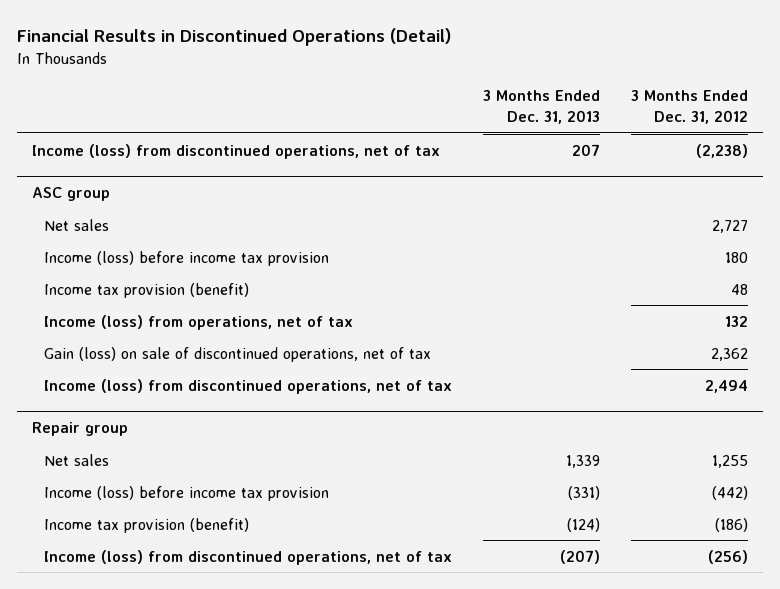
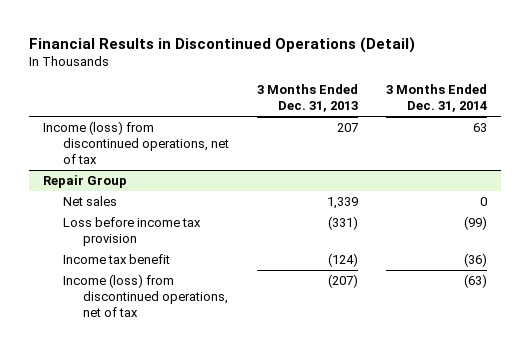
- | 3 Months Ended Dec. 31, 2013 | 3 Months Ended Dec. 31, 2012
+ | 3 Months Ended Dec. 31, 2013 | 3 Months Ended Dec. 31, 2014
- ASC group
- Net sales | | 2,727
- Income (loss) before income tax provision | | 180
- Income tax provision (benefit) | | 48
- Income (loss) from operations, net of tax | | 132
- Gain (loss) on sale of discontinued operations, net of tax | | 2,362
- Income (loss) from discontinued operations, net of tax | | 2,494
- Repair group
+ Repair Group
- Income (loss) before income tax provision | (331) | (442)
- Income tax provision (benefit) | (124) | (186)
+ Loss before income tax provision | (331) | (99)
+ Income tax benefit | (124) | (36)

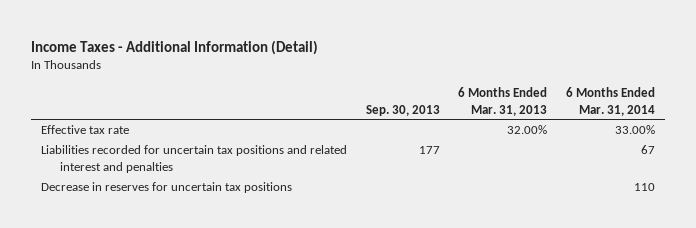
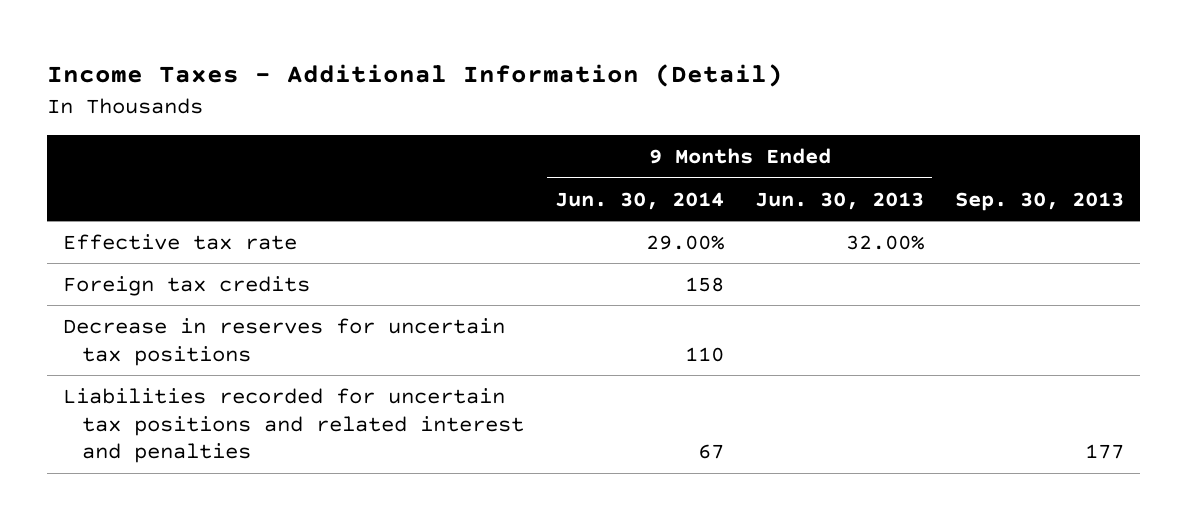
- | Sep. 30, 2013 | 6 Months Ended Mar. 31, 2013 | 6 Months Ended Mar. 31, 2014
+ | 9 Months Ended Jun. 30, 2014 | 9 Months Ended Jun. 30, 2013 | Sep. 30, 2013
+ Foreign tax credits | 158 | |
moved down: Liabilities recorded for uncertain tax positions and related interest and penalties | 67 | | 177

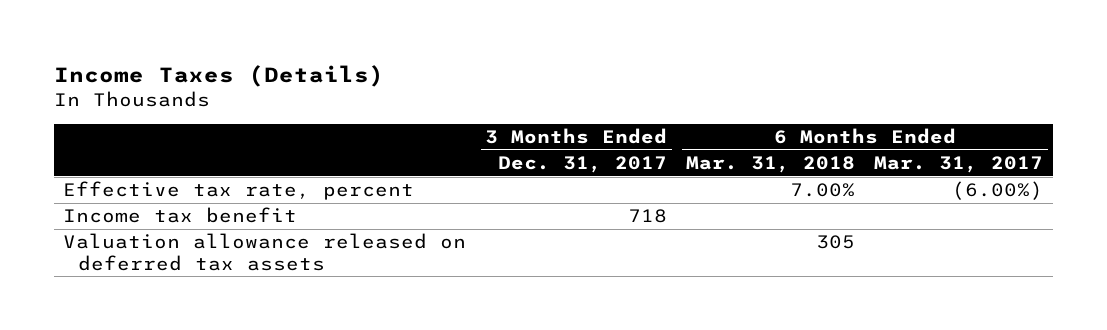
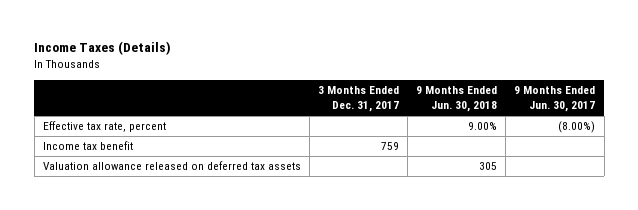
- | 3 Months Ended Dec. 31, 2017 | 6 Months Ended Mar. 31, 2018 | 6 Months Ended Mar. 31, 2017
+ | 3 Months Ended Dec. 31, 2017 | 9 Months Ended Jun. 30, 2018 | 9 Months Ended Jun. 30, 2017
- Income tax benefit | 718 | |
+ Income tax benefit | 759 | |

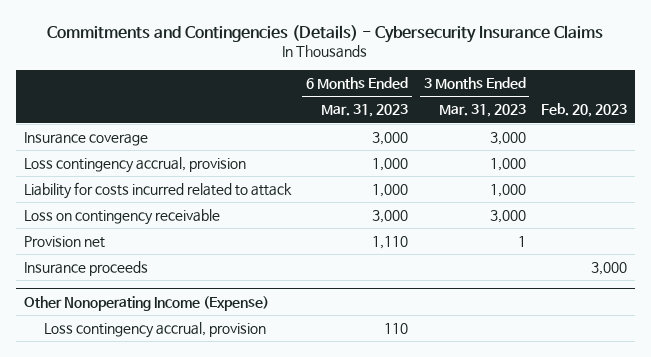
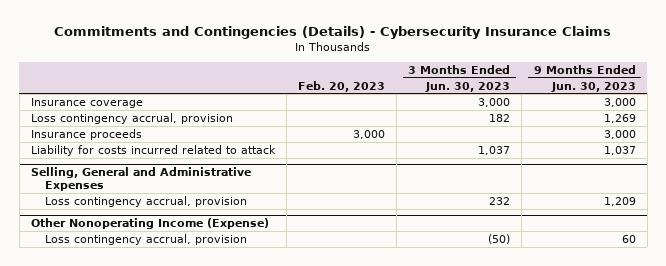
- | 6 Months Ended Mar. 31, 2023 | 3 Months Ended Mar. 31, 2023 | Feb. 20, 2023
+ | Feb. 20, 2023 | 3 Months Ended Jun. 30, 2023 | 9 Months Ended Jun. 30, 2023
- Loss on contingency receivable | 3,000 | 3,000 |
- Provision net | 1,110 | 1 |
moved down: Liability for costs incurred related to attack | | 1,037 | 1,037
+ Selling, General and Administrative Expenses
+ Loss contingency accrual, provision | | 232 | 1,209

